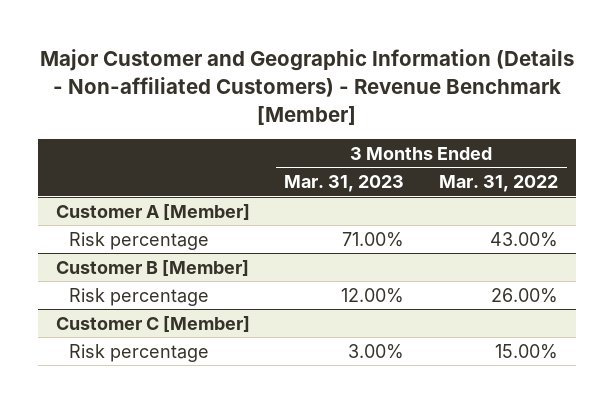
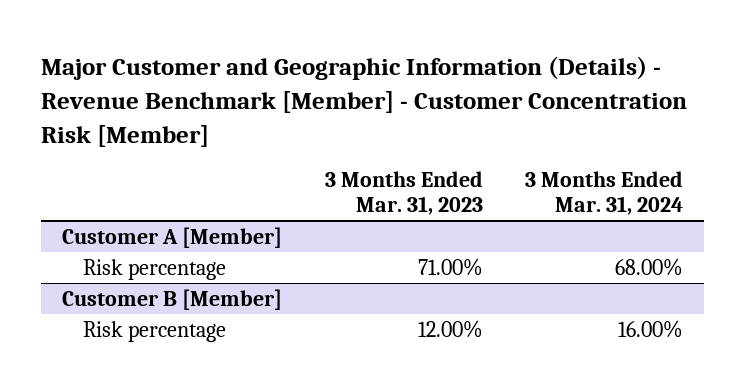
- Major Customer and Geographic Information (Details - Non-affiliated Customers) - Revenue Benchmark [Member]
+ Major Customer and Geographic Information (Details) - Revenue Benchmark [Member] - Customer Concentration Risk [Member]
- | 3 Months Ended Mar. 31, 2023 | 3 Months Ended Mar. 31, 2022
+ | 3 Months Ended Mar. 31, 2023 | 3 Months Ended Mar. 31, 2024
- Customer C [Member]
- Risk percentage | 3.00% | 15.00%

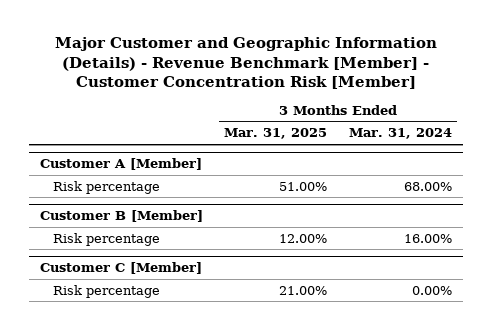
- | 3 Months Ended Mar. 31, 2023 | 3 Months Ended Mar. 31, 2024
+ | 3 Months Ended Mar. 31, 2025 | 3 Months Ended Mar. 31, 2024
+ Customer C [Member]
+ Risk percentage | 21.00% | 0.00%

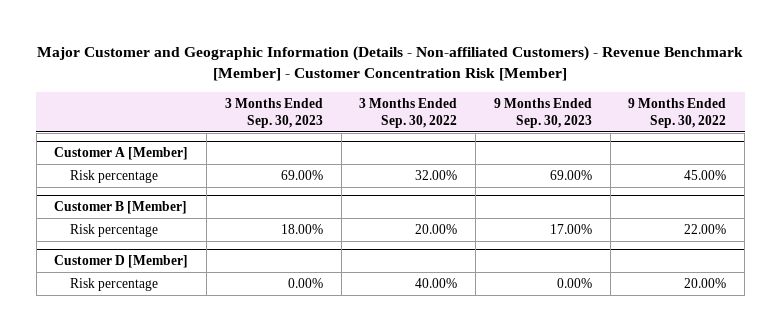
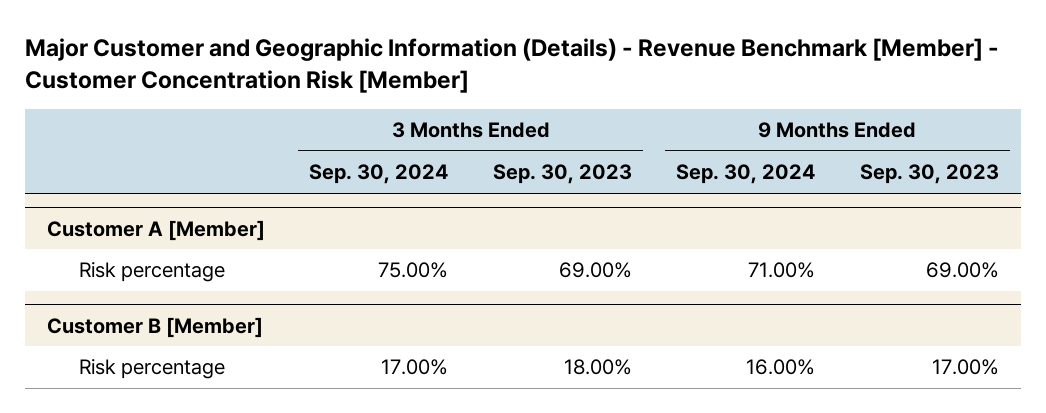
- Major Customer and Geographic Information (Details - Non-affiliated Customers) - Revenue Benchmark [Member] - Customer Concentration Risk [Member]
+ Major Customer and Geographic Information (Details) - Revenue Benchmark [Member] - Customer Concentration Risk [Member]
- | 3 Months Ended Sep. 30, 2023 | 3 Months Ended Sep. 30, 2022 | 9 Months Ended Sep. 30, 2023 | 9 Months Ended Sep. 30, 2022
+ | 3 Months Ended Sep. 30, 2024 | 3 Months Ended Sep. 30, 2023 | 9 Months Ended Sep. 30, 2024 | 9 Months Ended Sep. 30, 2023
- Customer D [Member]
- Risk percentage | 0.00% | 40.00% | 0.00% | 20.00%

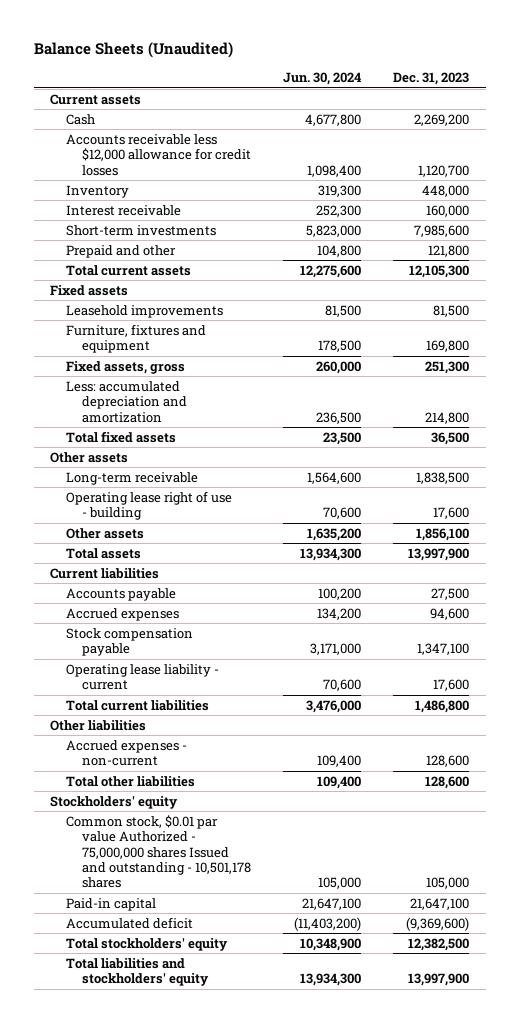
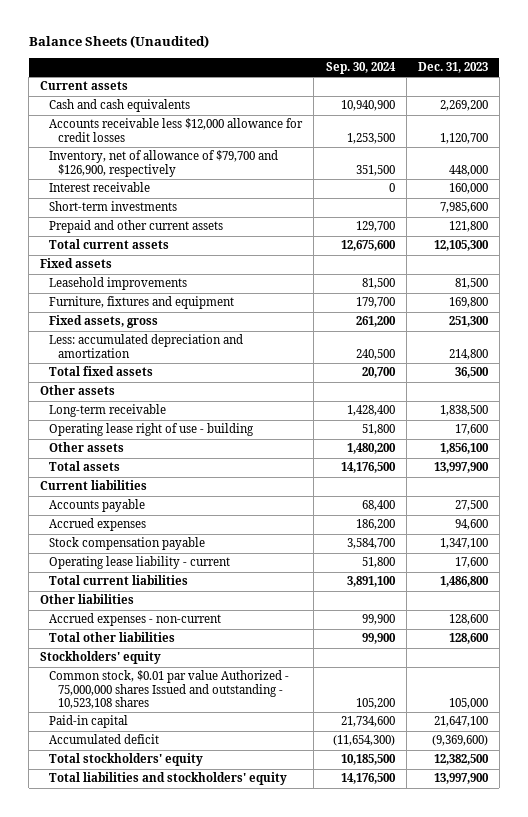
- | Jun. 30, 2024 | Dec. 31, 2023
+ | Sep. 30, 2024 | Dec. 31, 2023
- Cash | 4,677,800 | 2,269,200
+ Cash and cash equivalents | 10,940,900 | 2,269,200
- Inventory | 319,300 | 448,000
+ Inventory, net of allowance of $79,700 and $126,900, respectively | 351,500 | 448,000
- Prepaid and other | 104,800 | 121,800
+ Prepaid and other current assets | 129,700 | 121,800
- Common stock, $0.01 par value Authorized - 75,000,000 shares Issued and outstanding - 10,501,178 shares | 105,000 | 105,000
+ Common stock, $0.01 par value Authorized - 75,000,000 shares Issued and outstanding - 10,523,108 shares | 105,200 | 105,000

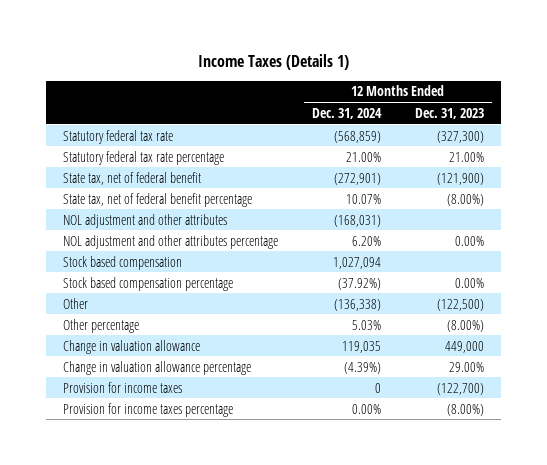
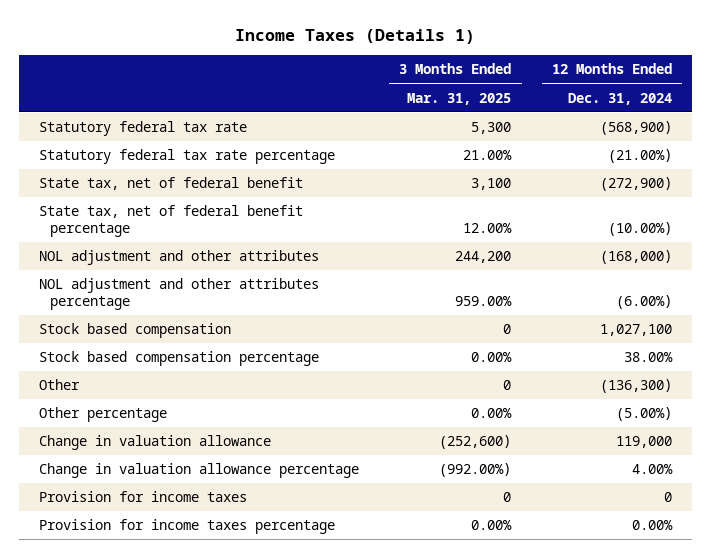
- | 12 Months Ended Dec. 31, 2024 | 12 Months Ended Dec. 31, 2023
+ | 3 Months Ended Mar. 31, 2025 | 12 Months Ended Dec. 31, 2024
- Statutory federal tax rate | (568,859) | (327,300)
- Statutory federal tax rate percentage | 21.00% | 21.00%
- State tax, net of federal benefit | (272,901) | (121,900)
- State tax, net of federal benefit percentage | 10.07% | (8.00%)
- NOL adjustment and other attributes | (168,031) |
- NOL adjustment and other attributes percentage | 6.20% | 0.00%
- Stock based compensation | 1,027,094 |
- Stock based compensation percentage | (37.92%) | 0.00%
- Other | (136,338) | (122,500)
- Other percentage | 5.03% | (8.00%)
- Change in valuation allowance | 119,035 | 449,000
- Change in valuation allowance percentage | (4.39%) | 29.00%
+ Statutory federal tax rate | 5,300 | (568,900)
+ Statutory federal tax rate percentage | 21.00% | (21.00%)
+ State tax, net of federal benefit | 3,100 | (272,900)
+ State tax, net of federal benefit percentage | 12.00% | (10.00%)
+ NOL adjustment and other attributes | 244,200 | (168,000)
+ NOL adjustment and other attributes percentage | 959.00% | (6.00%)
+ Stock based compensation | 0 | 1,027,100
+ Stock based compensation percentage | 0.00% | 38.00%
+ Other | 0 | (136,300)
+ Other percentage | 0.00% | (5.00%)
+ Change in valuation allowance | (252,600) | 119,000
+ Change in valuation allowance percentage | (992.00%) | 4.00%

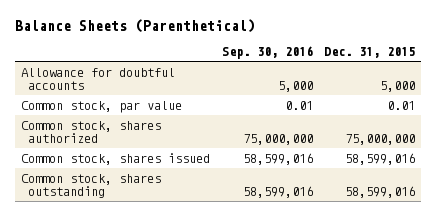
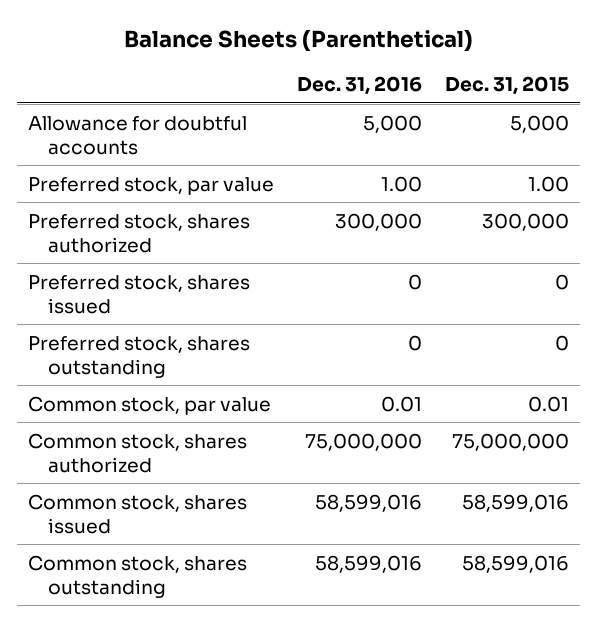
- | Sep. 30, 2016 | Dec. 31, 2015
+ | Dec. 31, 2016 | Dec. 31, 2015
+ Preferred stock, par value | 1.00 | 1.00
+ Preferred stock, shares authorized | 300,000 | 300,000
+ Preferred stock, shares issued | 0 | 0
+ Preferred stock, shares outstanding | 0 | 0

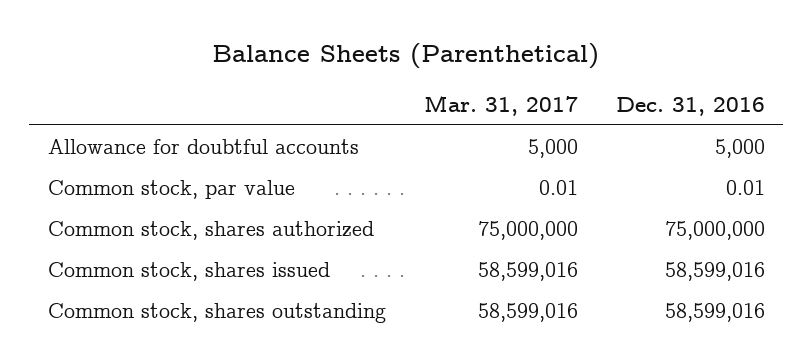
- | Dec. 31, 2016 | Dec. 31, 2015
+ | Mar. 31, 2017 | Dec. 31, 2016
- Preferred stock, par value | 1.00 | 1.00
- Preferred stock, shares authorized | 300,000 | 300,000
- Preferred stock, shares issued | 0 | 0
- Preferred stock, shares outstanding | 0 | 0

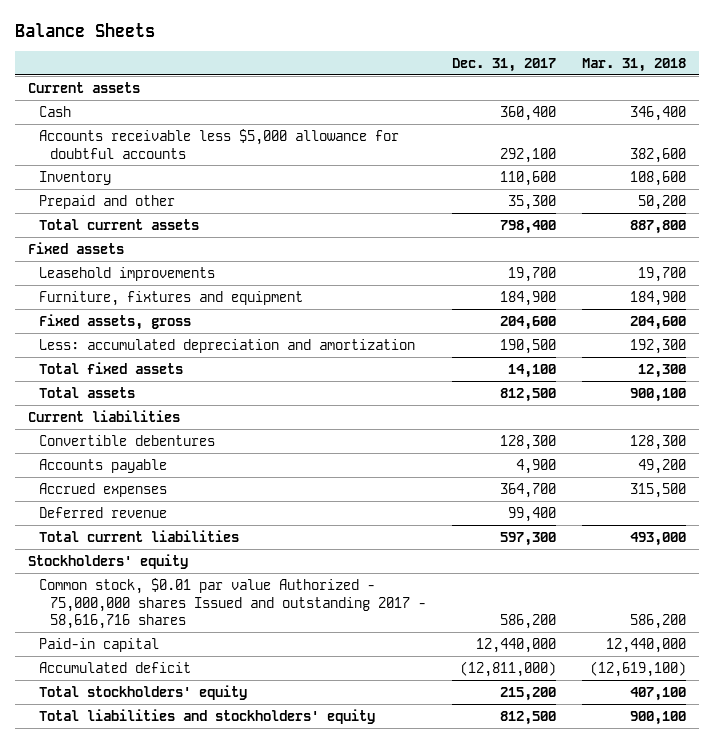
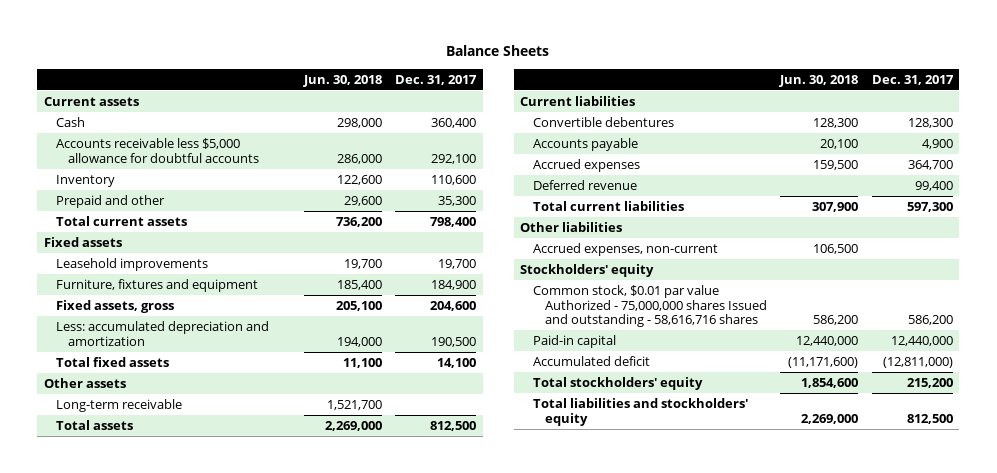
- | Dec. 31, 2017 | Mar. 31, 2018
+ | Jun. 30, 2018 | Dec. 31, 2017
+ Other assets
+ Long-term receivable | 1,521,700 |
+ Other liabilities
+ Accrued expenses, non-current | 106,500 |
- Common stock, $0.01 par value Authorized - 75,000,000 shares Issued and outstanding 2017 - 58,616,716 shares | 586,200 | 586,200
+ Common stock, $0.01 par value Authorized - 75,000,000 shares Issued and outstanding - 58,616,716 shares | 586,200 | 586,200

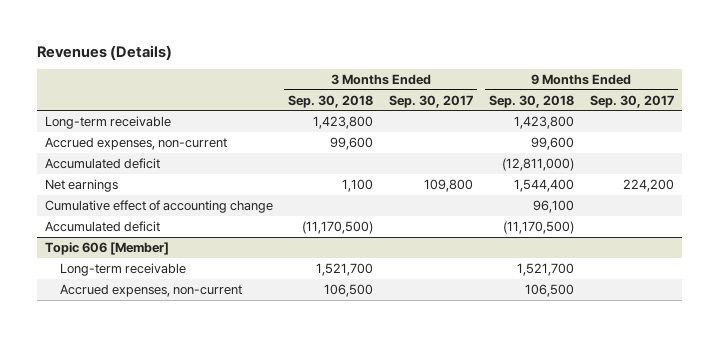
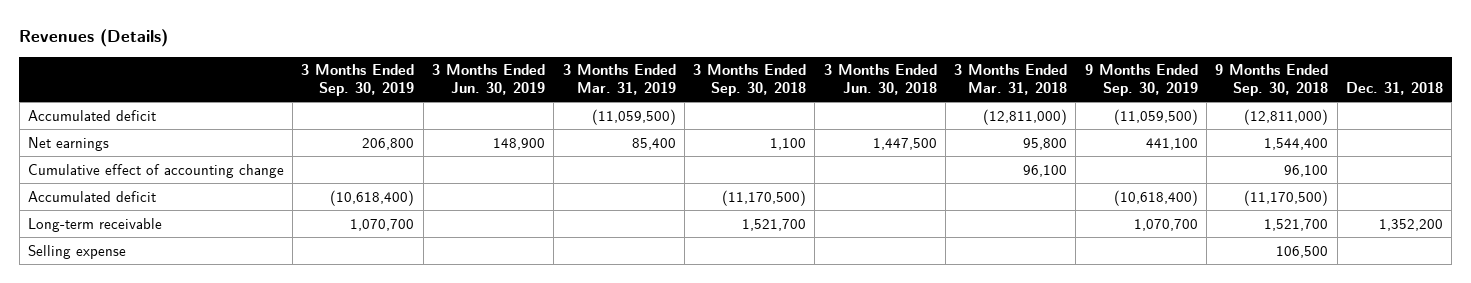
- | 3 Months Ended Sep. 30, 2018 | 3 Months Ended Sep. 30, 2017 | 9 Months Ended Sep. 30, 2018 | 9 Months Ended Sep. 30, 2017
+ | 3 Months Ended Sep. 30, 2019 | 3 Months Ended Jun. 30, 2019 | 3 Months Ended Mar. 31, 2019 | 3 Months Ended Sep. 30, 2018 | 3 Months Ended Jun. 30, 2018 | 3 Months Ended Mar. 31, 2018 | 9 Months Ended Sep. 30, 2019 | 9 Months Ended Sep. 30, 2018 | Dec. 31, 2018
- Long-term receivable | 1,423,800 | | 1,423,800 |
- Accrued expenses, non-current | 99,600 | | 99,600 |
- Topic 606 [Member]
- Accrued expenses, non-current | 106,500 | | 106,500 |
+ Selling expense | | | | | | | | 106,500 |

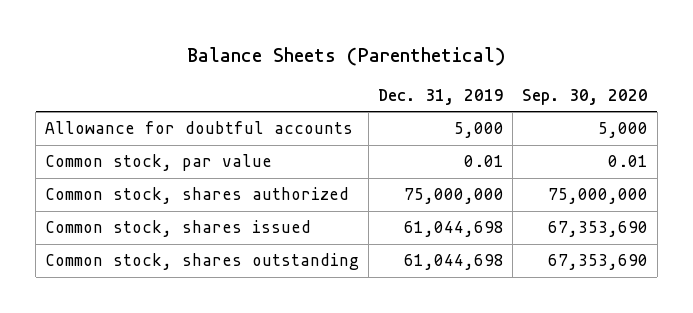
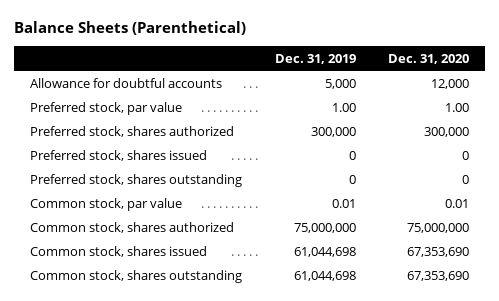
- | Dec. 31, 2019 | Sep. 30, 2020
+ | Dec. 31, 2019 | Dec. 31, 2020
+ Preferred stock, par value | 1.00 | 1.00
+ Preferred stock, shares authorized | 300,000 | 300,000
+ Preferred stock, shares issued | 0 | 0
+ Preferred stock, shares outstanding | 0 | 0

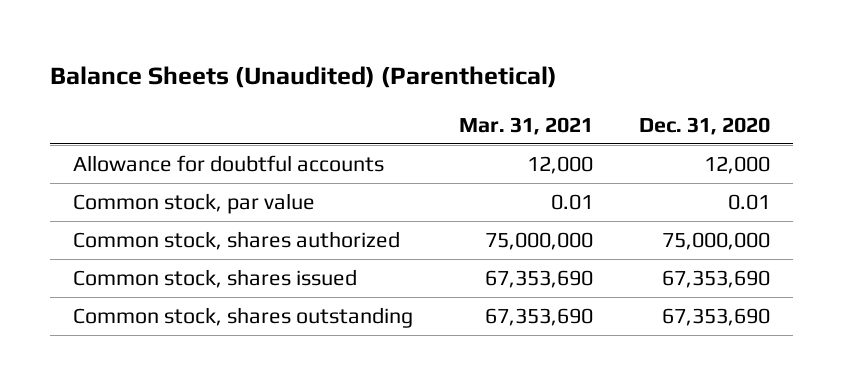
- Balance Sheets (Parenthetical)
+ Balance Sheets (Unaudited) (Parenthetical)
- | Dec. 31, 2019 | Dec. 31, 2020
+ | Mar. 31, 2021 | Dec. 31, 2020
- Preferred stock, par value | 1.00 | 1.00
- Preferred stock, shares authorized | 300,000 | 300,000
- Preferred stock, shares issued | 0 | 0
- Preferred stock, shares outstanding | 0 | 0

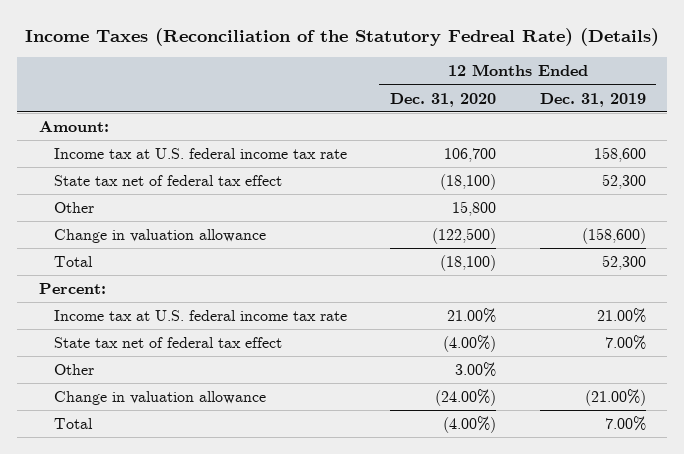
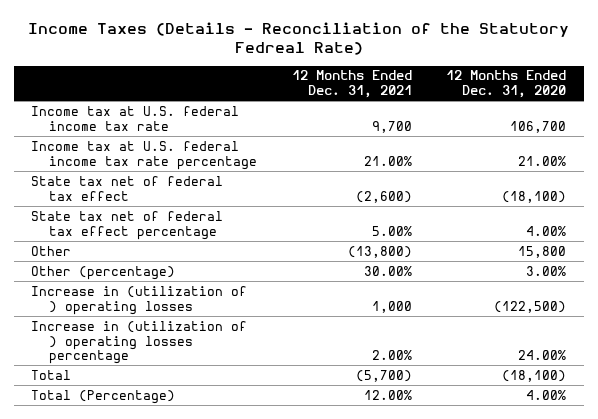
- Income Taxes (Reconciliation of the Statutory Fedreal Rate) (Details)
+ Income Taxes (Details - Reconciliation of the Statutory Fedreal Rate)
- | 12 Months Ended Dec. 31, 2020 | 12 Months Ended Dec. 31, 2019
+ | 12 Months Ended Dec. 31, 2021 | 12 Months Ended Dec. 31, 2020
- Amount:
+ Income tax at U.S. federal income tax rate percentage | 21.00% | 21.00%
+ State tax net of federal tax effect percentage | 5.00% | 4.00%
- Change in valuation allowance | (122,500) | (158,600)
+ Other (percentage) | 30.00% | 3.00%
+ Increase in (utilization of ) operating losses | 1,000 | (122,500)
+ Increase in (utilization of ) operating losses percentage | 2.00% | 24.00%
- Percent:
- Income tax at U.S. federal income tax rate | 21.00% | 21.00%
- State tax net of federal tax effect | (4.00%) | 7.00%
- Other | 3.00% |
- Change in valuation allowance | (24.00%) | (21.00%)
- Total | (4.00%) | 7.00%
+ Total (Percentage) | 12.00% | 4.00%

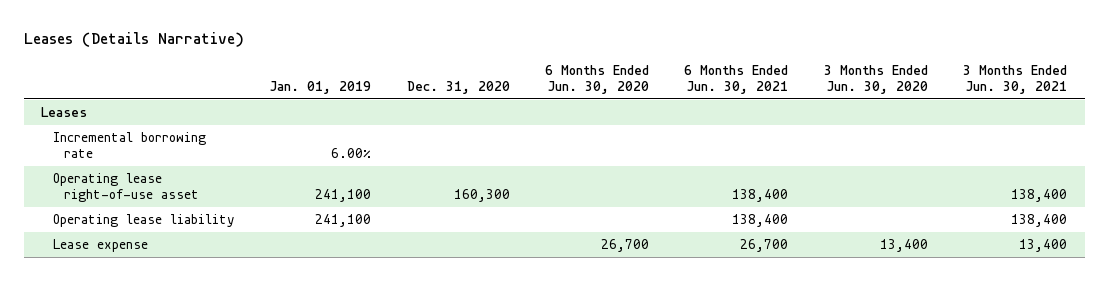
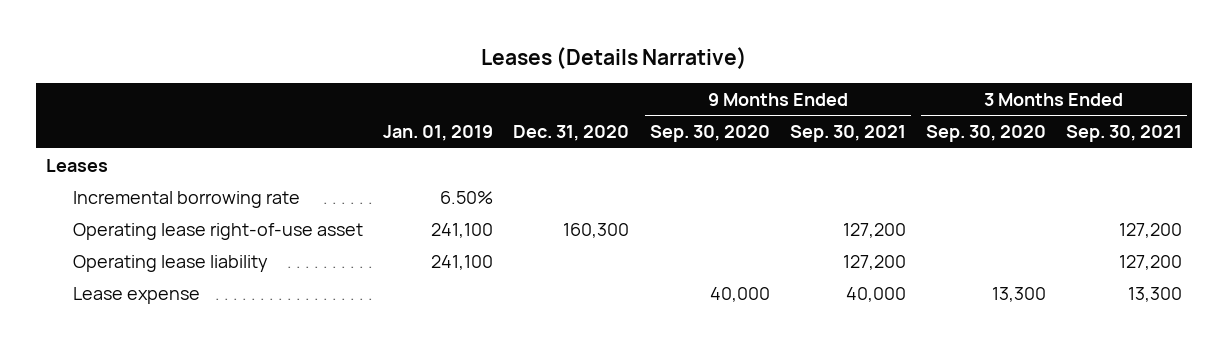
- | Jan. 01, 2019 | Dec. 31, 2020 | 6 Months Ended Jun. 30, 2020 | 6 Months Ended Jun. 30, 2021 | 3 Months Ended Jun. 30, 2020 | 3 Months Ended Jun. 30, 2021
+ | Jan. 01, 2019 | Dec. 31, 2020 | 9 Months Ended Sep. 30, 2020 | 9 Months Ended Sep. 30, 2021 | 3 Months Ended Sep. 30, 2020 | 3 Months Ended Sep. 30, 2021
- Incremental borrowing rate | 6.00% | | | | |
+ Incremental borrowing rate | 6.50% | | | | |

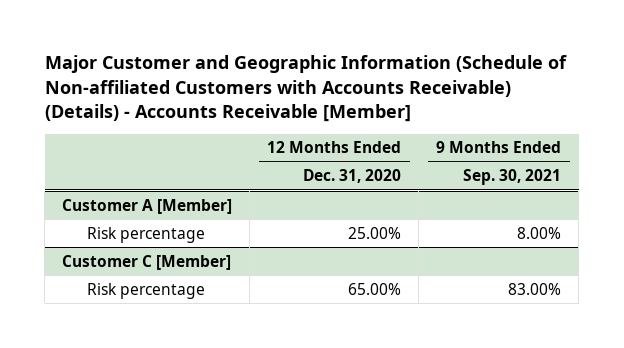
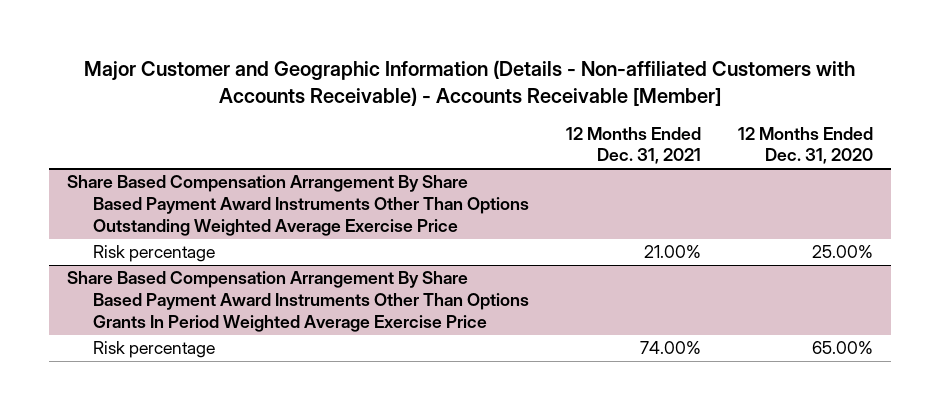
- Major Customer and Geographic Information (Schedule of Non-affiliated Customers with Accounts Receivable) (Details) - Accounts Receivable [Member]
+ Major Customer and Geographic Information (Details - Non-affiliated Customers with Accounts Receivable) - Accounts Receivable [Member]
- | 12 Months Ended Dec. 31, 2020 | 9 Months Ended Sep. 30, 2021
+ | 12 Months Ended Dec. 31, 2021 | 12 Months Ended Dec. 31, 2020
- Customer A [Member]
+ Share Based Compensation Arrangement By Share Based Payment Award Instruments Other Than Options Outstanding Weighted Average Exercise Price
- Customer C [Member]
+ Share Based Compensation Arrangement By Share Based Payment Award Instruments Other Than Options Grants In Period Weighted Average Exercise Price

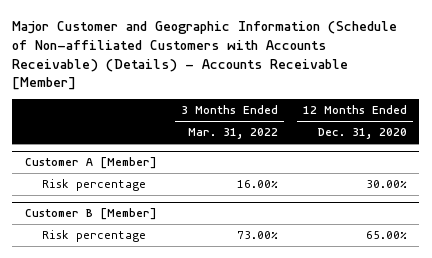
- Major Customer and Geographic Information (Details - Non-affiliated Customers with Accounts Receivable) - Accounts Receivable [Member]
+ Major Customer and Geographic Information (Schedule of Non-affiliated Customers with Accounts Receivable) (Details) - Accounts Receivable [Member]
- | 12 Months Ended Dec. 31, 2021 | 12 Months Ended Dec. 31, 2020
+ | 3 Months Ended Mar. 31, 2022 | 12 Months Ended Dec. 31, 2020
- Share Based Compensation Arrangement By Share Based Payment Award Instruments Other Than Options Outstanding Weighted Average Exercise Price
- Risk percentage | 21.00% | 25.00%
- Share Based Compensation Arrangement By Share Based Payment Award Instruments Other Than Options Grants In Period Weighted Average Exercise Price
+ Customer A [Member]
+ Risk percentage | 16.00% | 30.00%
+ Customer B [Member]

